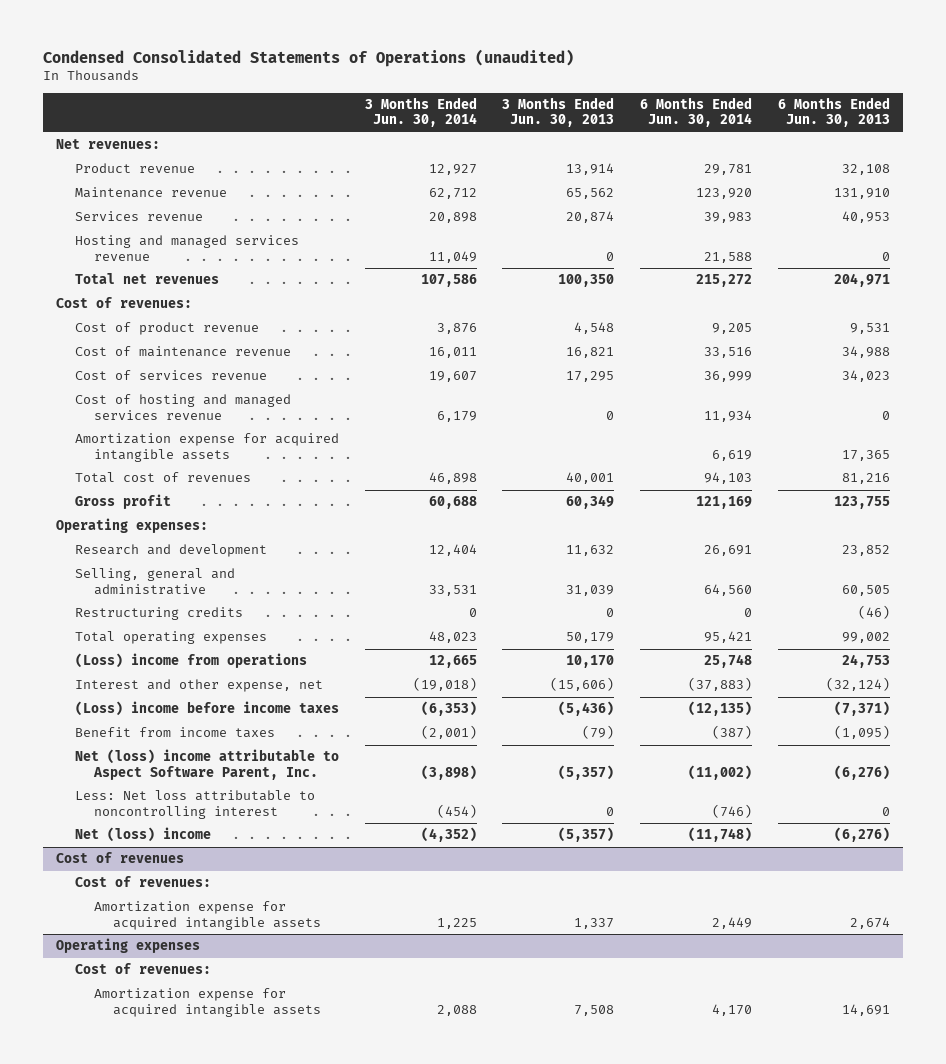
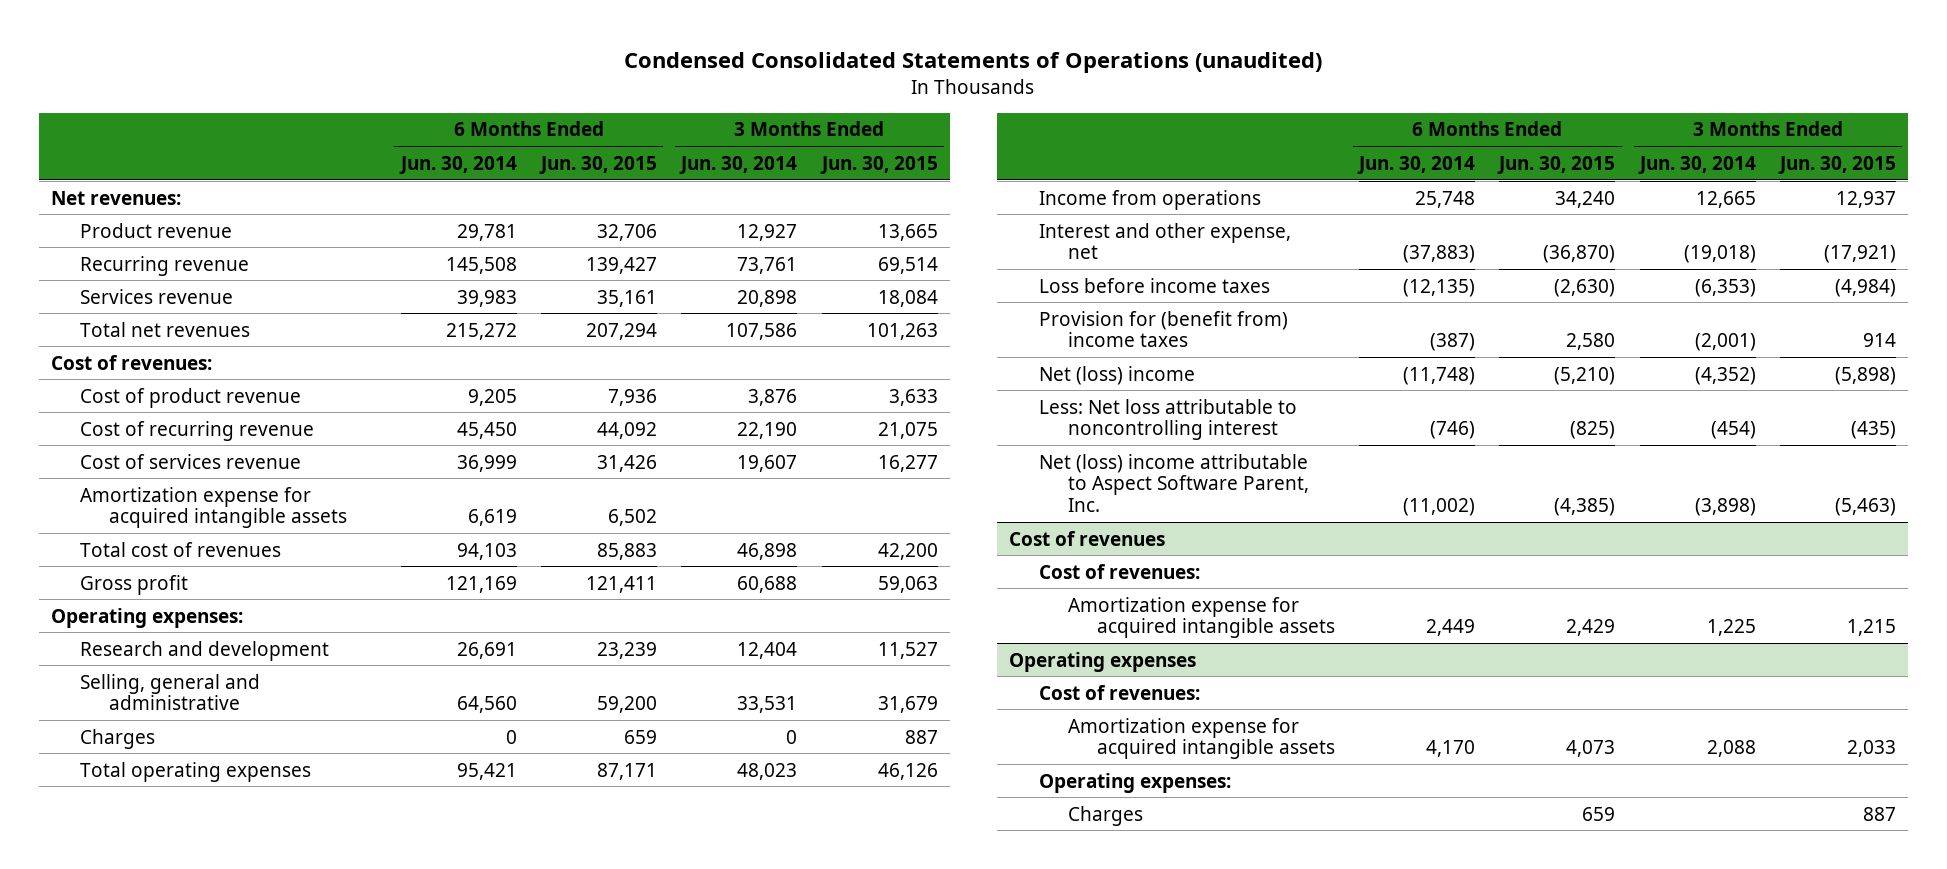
- | 3 Months Ended Jun. 30, 2014 | 3 Months Ended Jun. 30, 2013 | 6 Months Ended Jun. 30, 2014 | 6 Months Ended Jun. 30, 2013
+ | 6 Months Ended Jun. 30, 2014 | 6 Months Ended Jun. 30, 2015 | 3 Months Ended Jun. 30, 2014 | 3 Months Ended Jun. 30, 2015
- Maintenance revenue | 62,712 | 65,562 | 123,920 | 131,910
+ Recurring revenue | 145,508 | 139,427 | 73,761 | 69,514
- Hosting and managed services revenue | 11,049 | 0 | 21,588 | 0
- Cost of maintenance revenue | 16,011 | 16,821 | 33,516 | 34,988
+ Cost of recurring revenue | 45,450 | 44,092 | 22,190 | 21,075
- Cost of hosting and managed services revenue | 6,179 | 0 | 11,934 | 0
- Restructuring credits | 0 | 0 | 0 | (46)
+ Charges | 0 | 659 | 0 | 887
- (Loss) income from operations | 12,665 | 10,170 | 25,748 | 24,753
+ Income from operations | 25,748 | 34,240 | 12,665 | 12,937
- (Loss) income before income taxes | (6,353) | (5,436) | (12,135) | (7,371)
- Benefit from income taxes | (2,001) | (79) | (387) | (1,095)
+ Loss before income taxes | (12,135) | (2,630) | (6,353) | (4,984)
+ Provision for (benefit from) income taxes | (387) | 2,580 | (2,001) | 914
moved down: Less: Net loss attributable to noncontrolling interest | (746) | (825) | (454) | (435)
moved down: Net (loss) income attributable to Aspect Software Parent, Inc. | (11,002) | (4,385) | (3,898) | (5,463)
@ Operating expenses
+ Operating expenses:
+ Charges | | 659 | | 887

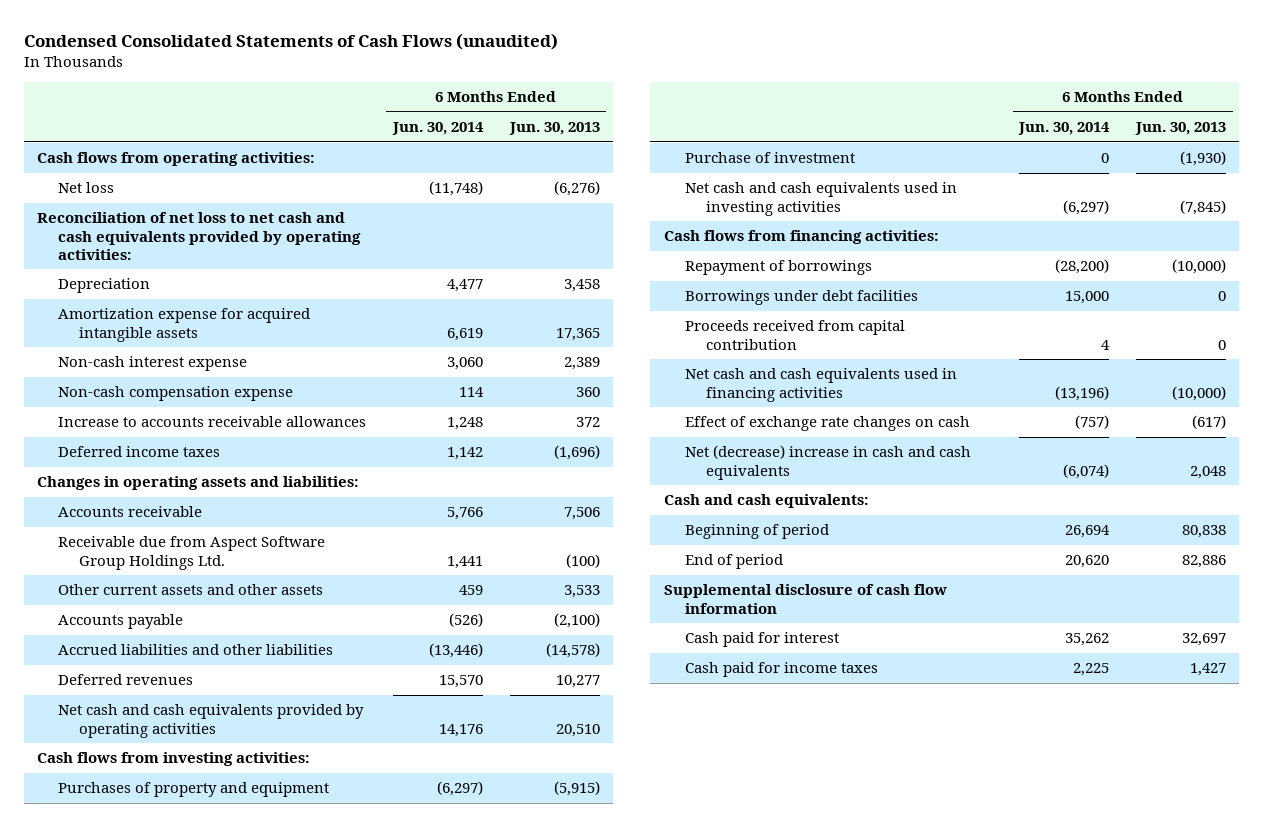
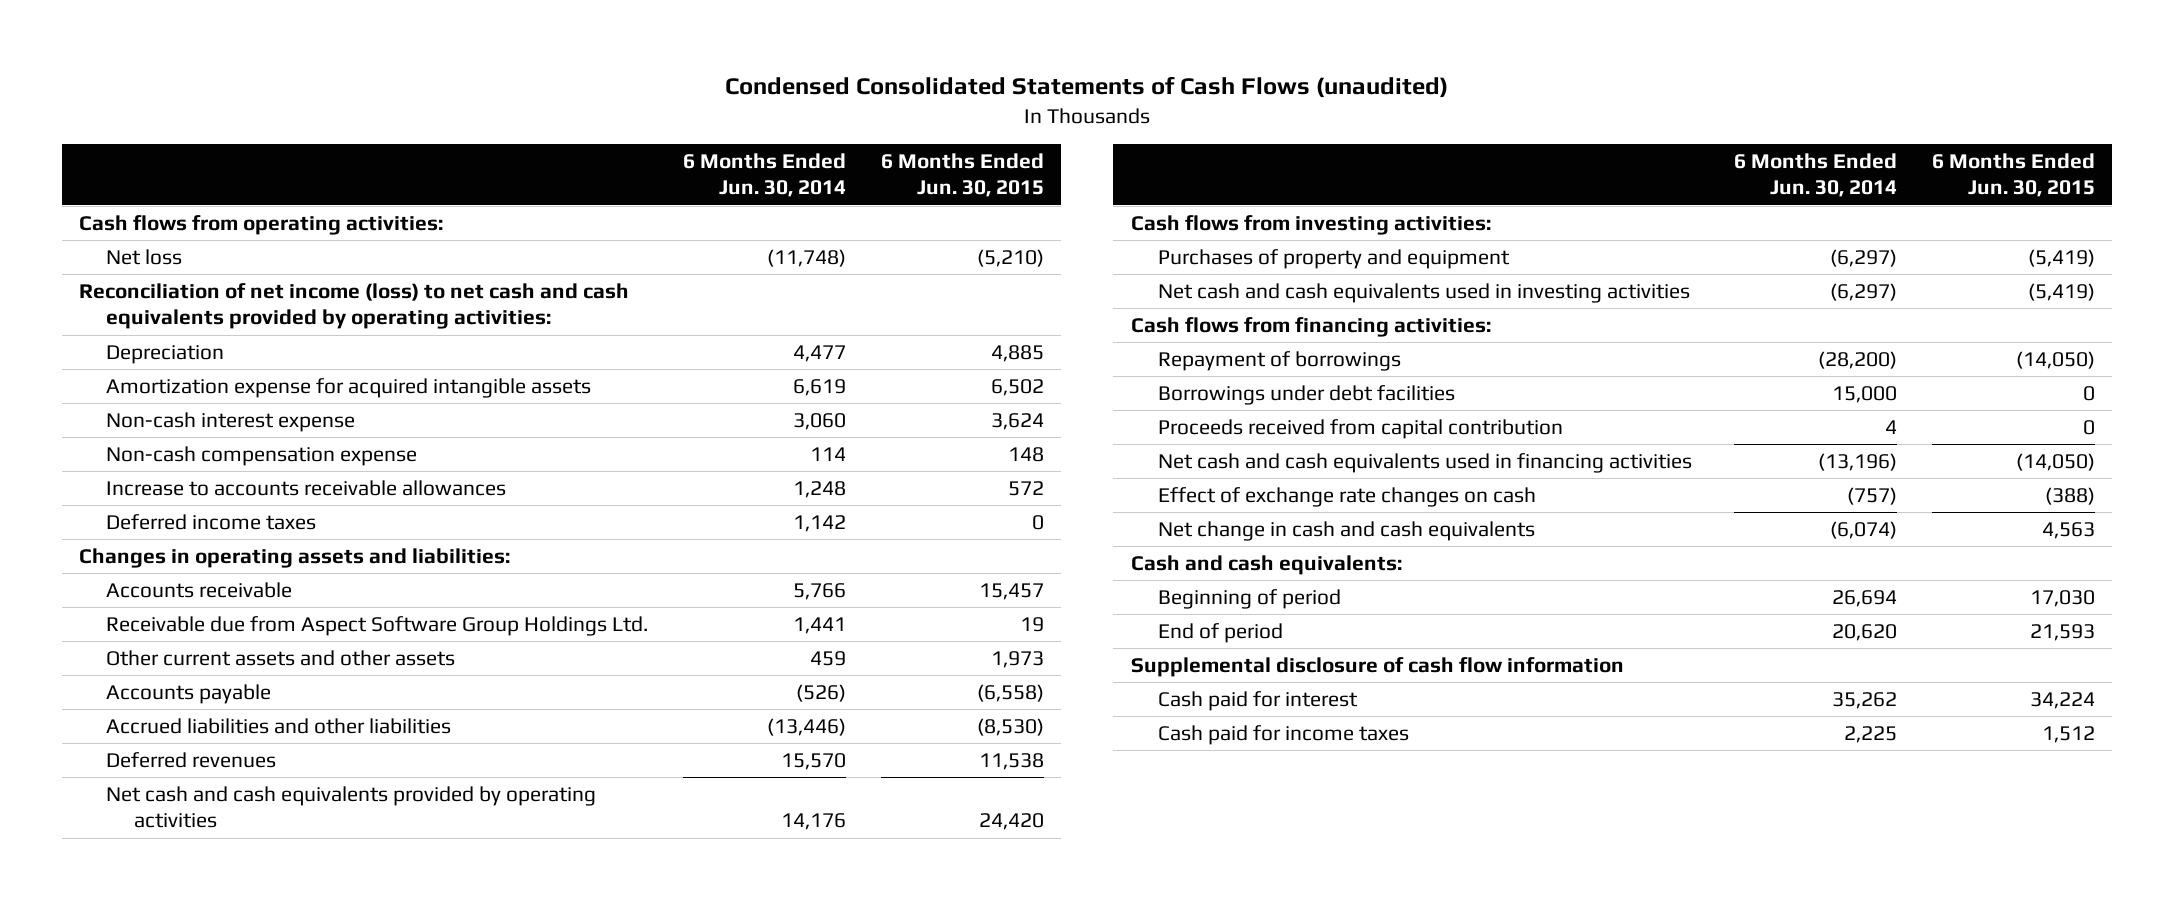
- | 6 Months Ended Jun. 30, 2014 | 6 Months Ended Jun. 30, 2013
+ | 6 Months Ended Jun. 30, 2014 | 6 Months Ended Jun. 30, 2015
- Reconciliation of net loss to net cash and cash equivalents provided by operating activities:
+ Reconciliation of net income (loss) to net cash and cash equivalents provided by operating activities:
- Purchase of investment | 0 | (1,930)
- Net (decrease) increase in cash and cash equivalents | (6,074) | 2,048
+ Net change in cash and cash equivalents | (6,074) | 4,563

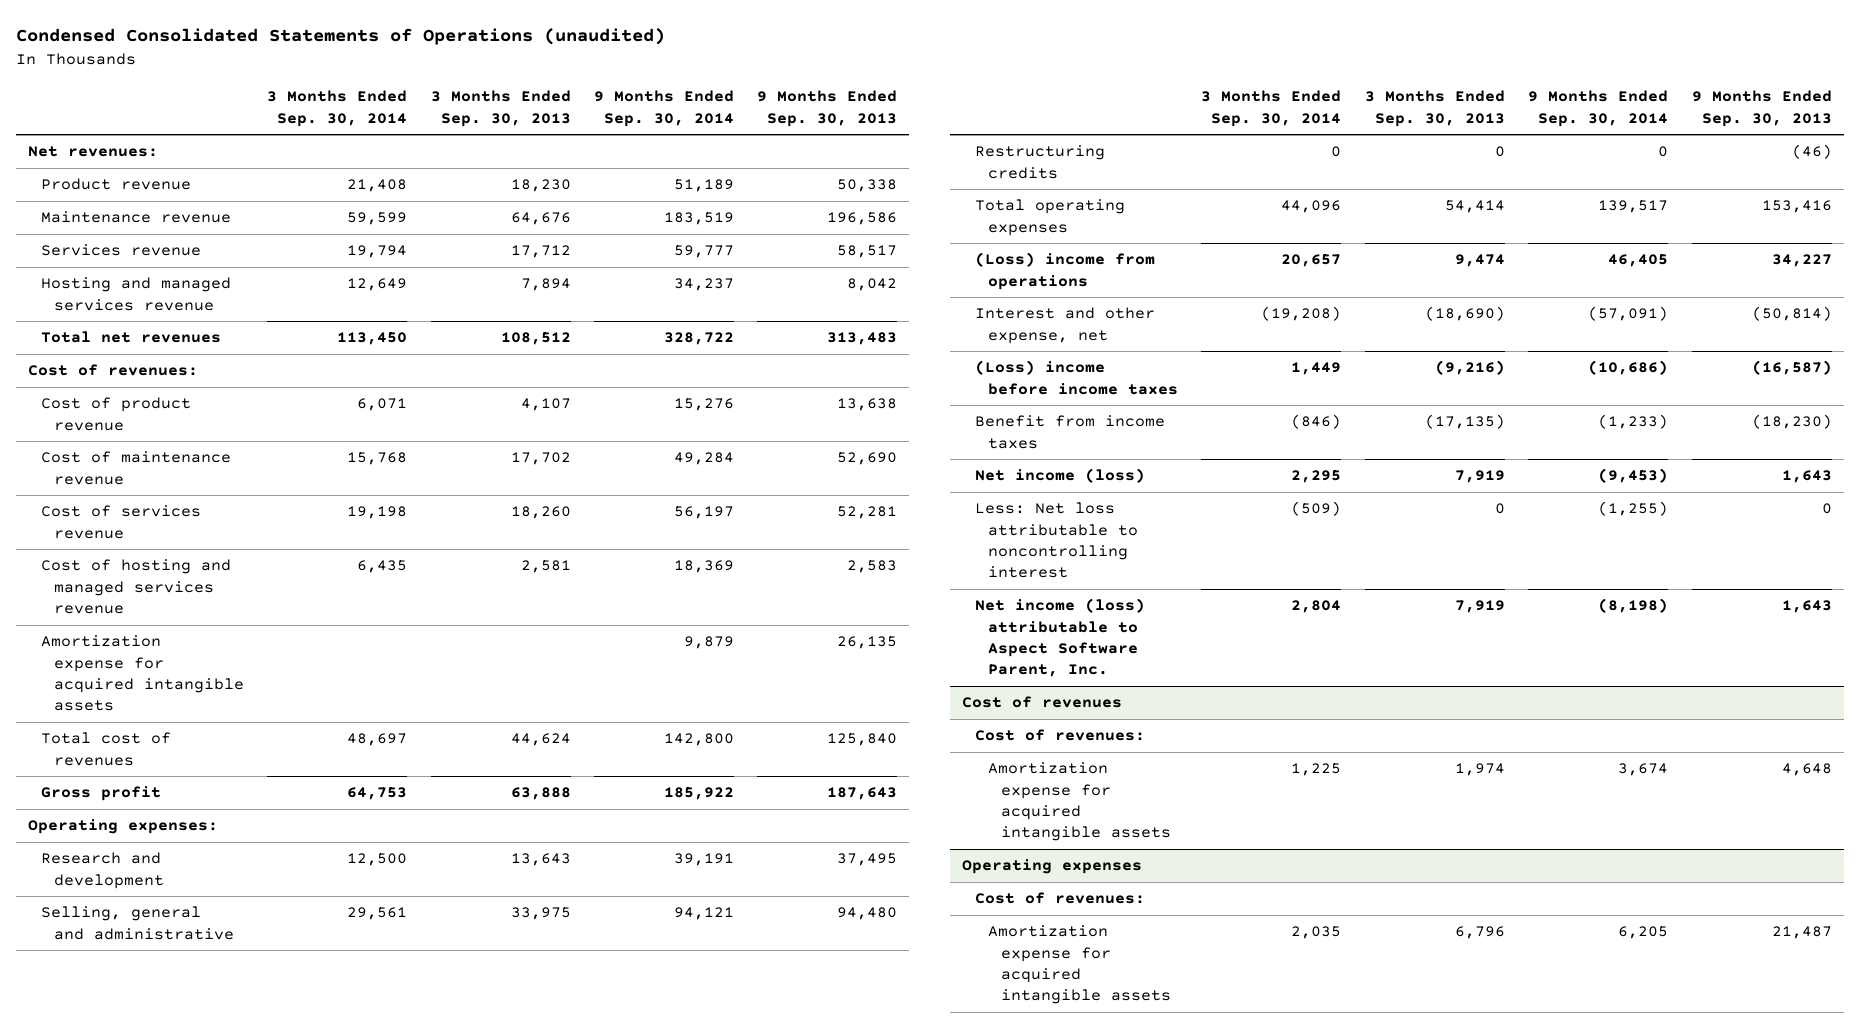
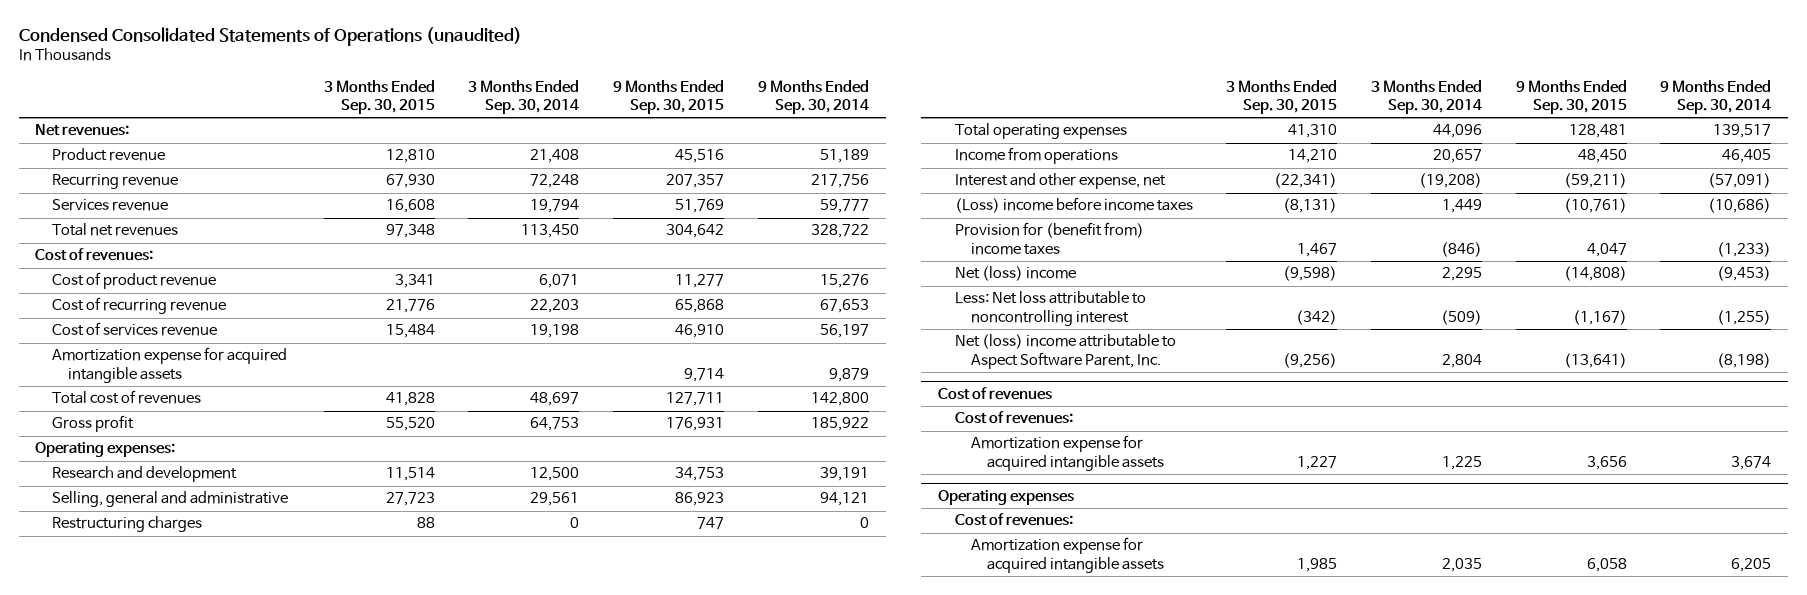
- | 3 Months Ended Sep. 30, 2014 | 3 Months Ended Sep. 30, 2013 | 9 Months Ended Sep. 30, 2014 | 9 Months Ended Sep. 30, 2013
+ | 3 Months Ended Sep. 30, 2015 | 3 Months Ended Sep. 30, 2014 | 9 Months Ended Sep. 30, 2015 | 9 Months Ended Sep. 30, 2014
- Maintenance revenue | 59,599 | 64,676 | 183,519 | 196,586
+ Recurring revenue | 67,930 | 72,248 | 207,357 | 217,756
- Hosting and managed services revenue | 12,649 | 7,894 | 34,237 | 8,042
- Cost of maintenance revenue | 15,768 | 17,702 | 49,284 | 52,690
+ Cost of recurring revenue | 21,776 | 22,203 | 65,868 | 67,653
- Cost of hosting and managed services revenue | 6,435 | 2,581 | 18,369 | 2,583
- Restructuring credits | 0 | 0 | 0 | (46)
+ Restructuring charges | 88 | 0 | 747 | 0
- (Loss) income from operations | 20,657 | 9,474 | 46,405 | 34,227
+ Income from operations | 14,210 | 20,657 | 48,450 | 46,405
- Benefit from income taxes | (846) | (17,135) | (1,233) | (18,230)
- Net income (loss) | 2,295 | 7,919 | (9,453) | 1,643
+ Provision for (benefit from) income taxes | 1,467 | (846) | 4,047 | (1,233)
+ Net (loss) income | (9,598) | 2,295 | (14,808) | (9,453)
- Net income (loss) attributable to Aspect Software Parent, Inc. | 2,804 | 7,919 | (8,198) | 1,643
+ Net (loss) income attributable to Aspect Software Parent, Inc. | (9,256) | 2,804 | (13,641) | (8,198)

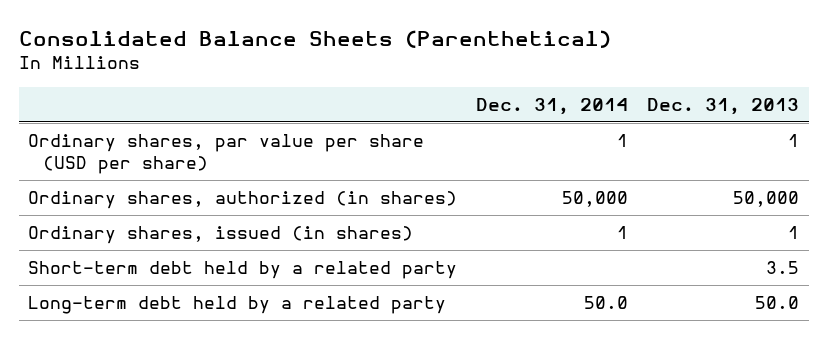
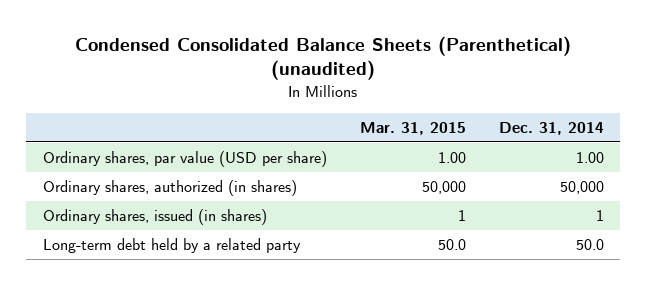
- Consolidated Balance Sheets (Parenthetical)
+ Condensed Consolidated Balance Sheets (Parenthetical) (unaudited)
- | Dec. 31, 2014 | Dec. 31, 2013
+ | Mar. 31, 2015 | Dec. 31, 2014
- Ordinary shares, par value per share (USD per share) | 1 | 1
+ Ordinary shares, par value (USD per share) | 1.00 | 1.00
- Short-term debt held by a related party | | 3.5

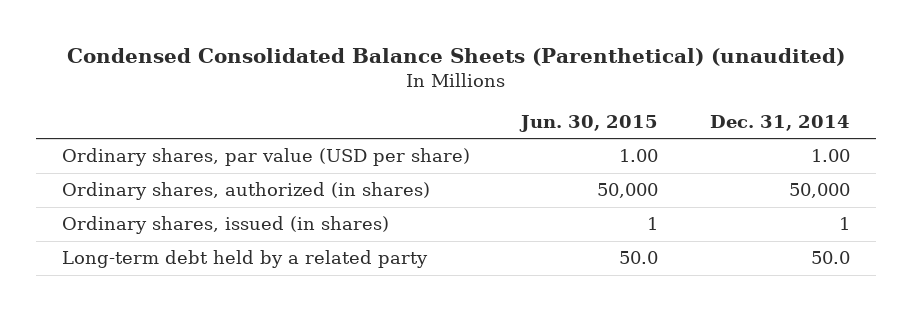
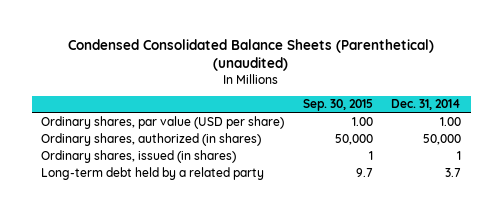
- | Jun. 30, 2015 | Dec. 31, 2014
+ | Sep. 30, 2015 | Dec. 31, 2014
- Long-term debt held by a related party | 50.0 | 50.0
+ Long-term debt held by a related party | 9.7 | 3.7

